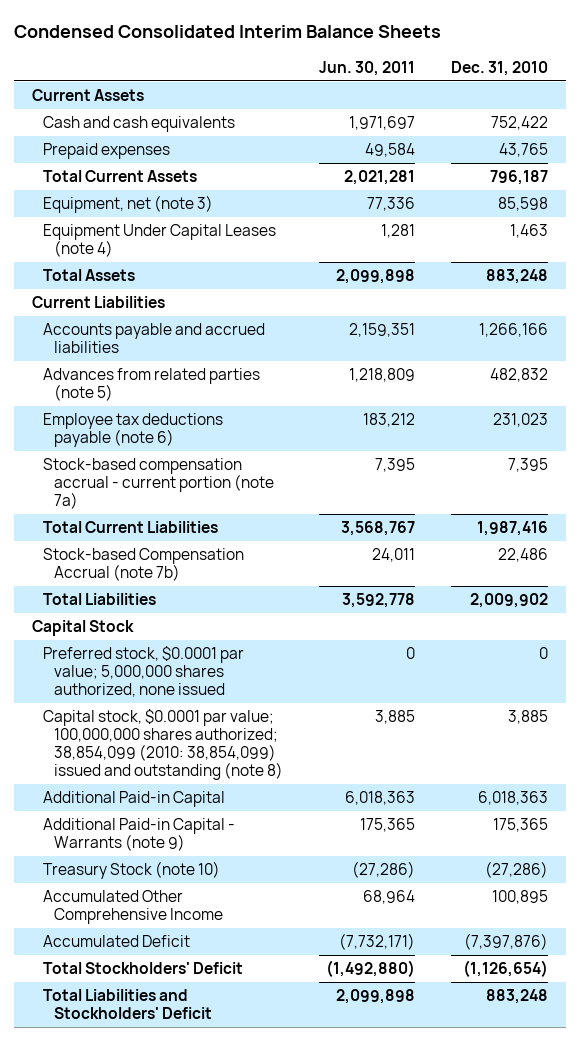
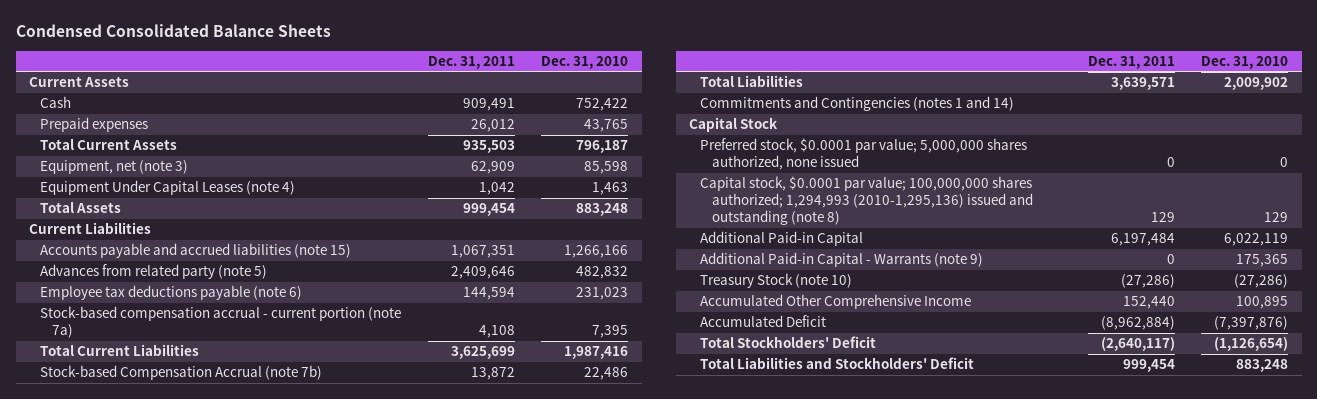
- Condensed Consolidated Interim Balance Sheets
+ Condensed Consolidated Balance Sheets
- | Jun. 30, 2011 | Dec. 31, 2010
+ | Dec. 31, 2011 | Dec. 31, 2010
- Cash and cash equivalents | 1,971,697 | 752,422
+ Cash | 909,491 | 752,422
- Accounts payable and accrued liabilities | 2,159,351 | 1,266,166
- Advances from related parties (note 5) | 1,218,809 | 482,832
+ Accounts payable and accrued liabilities (note 15) | 1,067,351 | 1,266,166
+ Advances from related party (note 5) | 2,409,646 | 482,832
+ Commitments and Contingencies (notes 1 and 14)
- Capital stock, $0.0001 par value; 100,000,000 shares authorized; 38,854,099 (2010: 38,854,099) issued and outstanding (note 8) | 3,885 | 3,885
- Additional Paid-in Capital | 6,018,363 | 6,018,363
+ Capital stock, $0.0001 par value; 100,000,000 shares authorized; 1,294,993 (2010-1,295,136) issued and outstanding (note 8) | 129 | 129
+ Additional Paid-in Capital | 6,197,484 | 6,022,119

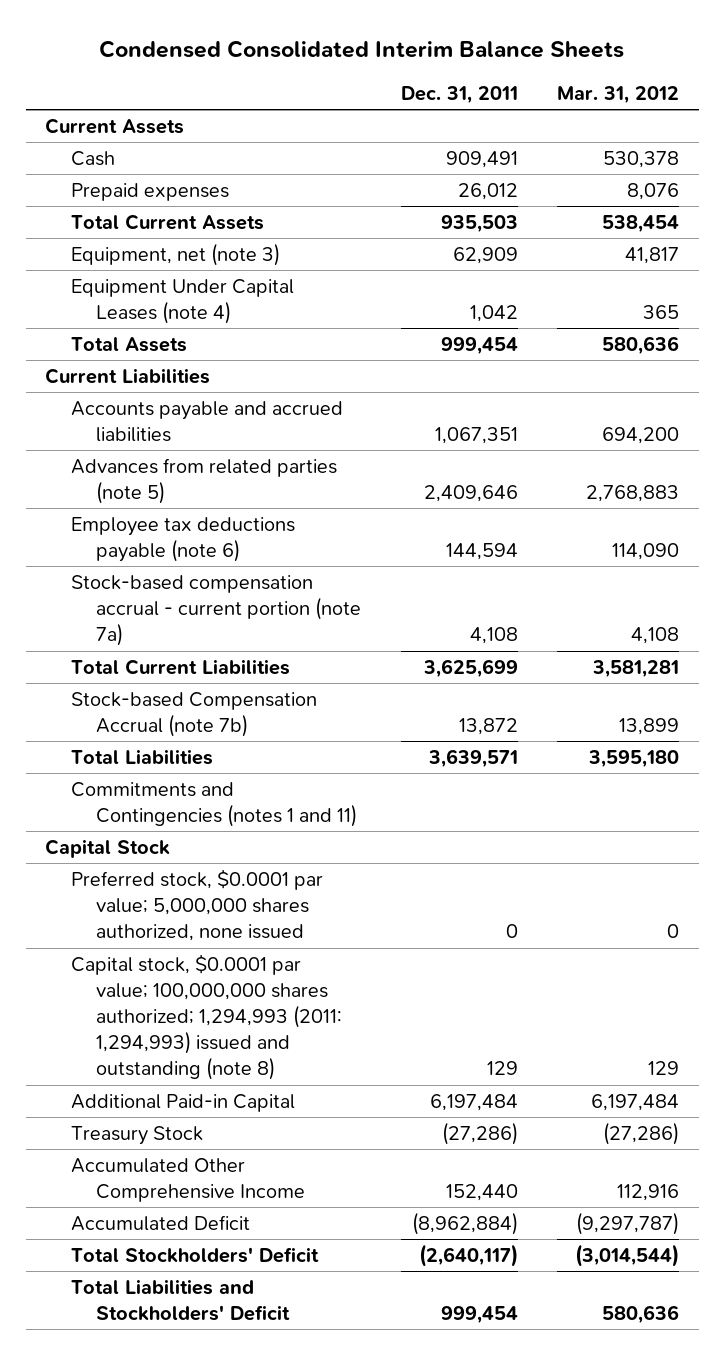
- Condensed Consolidated Balance Sheets
+ Condensed Consolidated Interim Balance Sheets
- | Dec. 31, 2011 | Dec. 31, 2010
+ | Dec. 31, 2011 | Mar. 31, 2012
- Accounts payable and accrued liabilities (note 15) | 1,067,351 | 1,266,166
- Advances from related party (note 5) | 2,409,646 | 482,832
+ Accounts payable and accrued liabilities | 1,067,351 | 694,200
+ Advances from related parties (note 5) | 2,409,646 | 2,768,883
- Commitments and Contingencies (notes 1 and 14)
+ Commitments and Contingencies (notes 1 and 11)
- Capital stock, $0.0001 par value; 100,000,000 shares authorized; 1,294,993 (2010-1,295,136) issued and outstanding (note 8) | 129 | 129
+ Capital stock, $0.0001 par value; 100,000,000 shares authorized; 1,294,993 (2011: 1,294,993) issued and outstanding (note 8) | 129 | 129
- Additional Paid-in Capital - Warrants (note 9) | 0 | 175,365
- Treasury Stock (note 10) | (27,286) | (27,286)
+ Treasury Stock | (27,286) | (27,286)

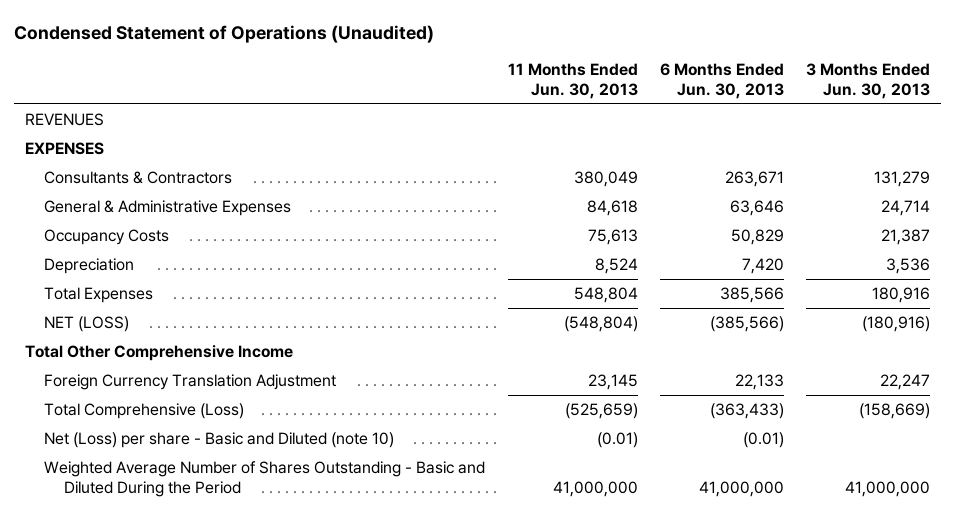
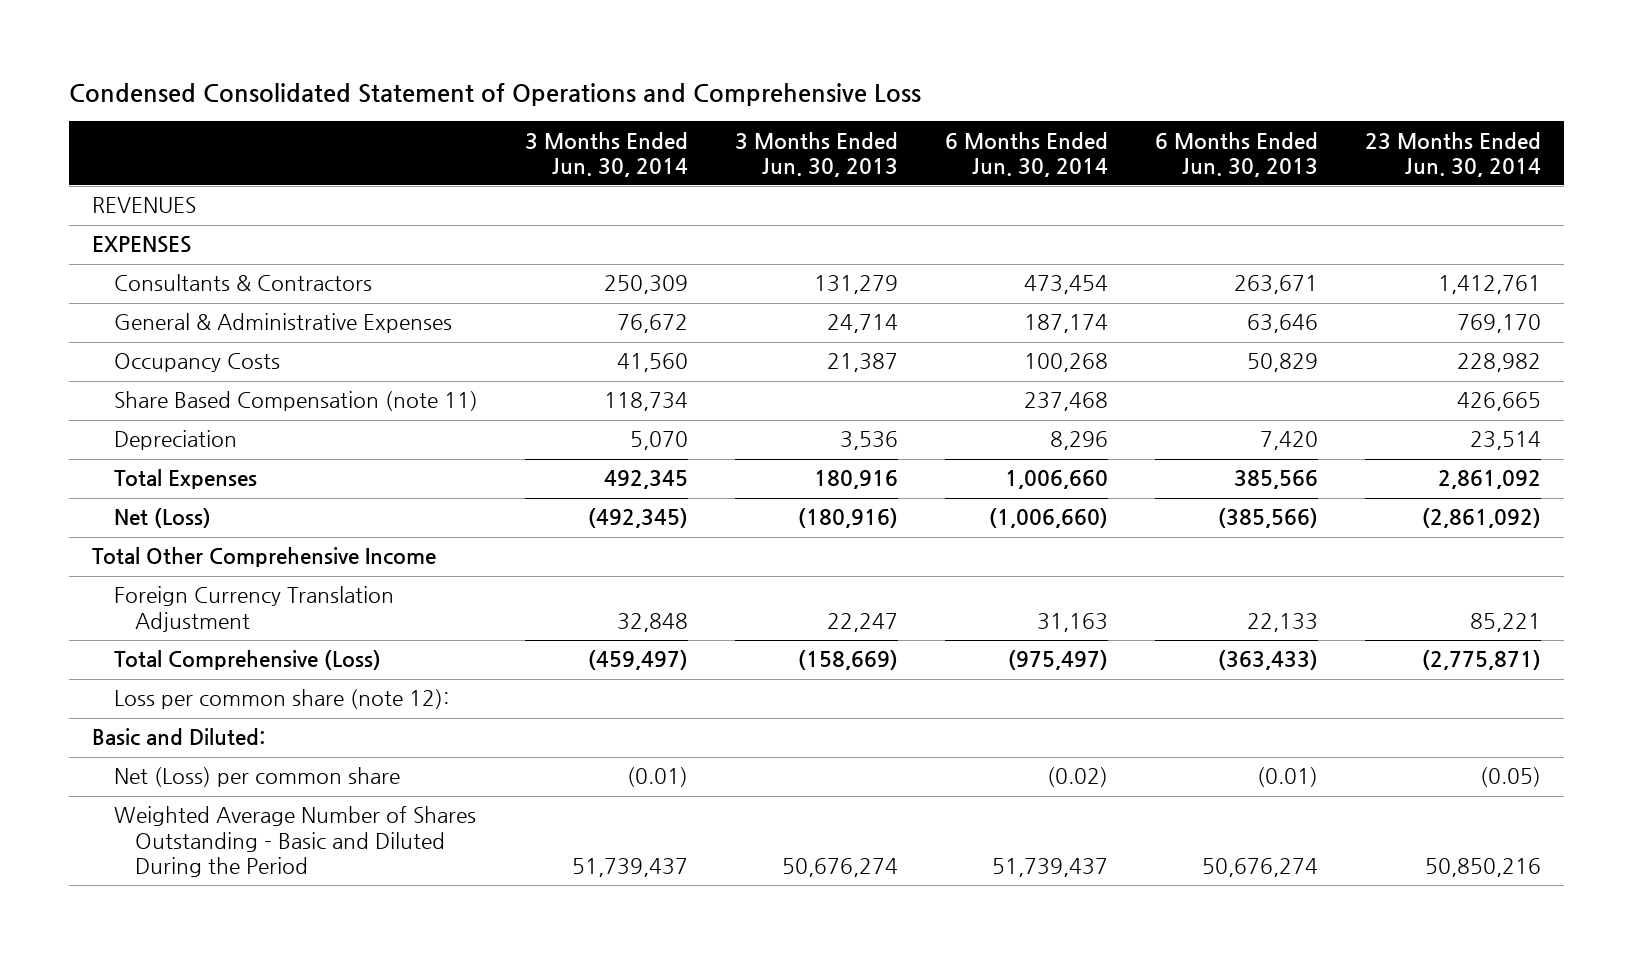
- Condensed Statement of Operations (Unaudited)
+ Condensed Consolidated Statement of Operations and Comprehensive Loss
- | 11 Months Ended Jun. 30, 2013 | 6 Months Ended Jun. 30, 2013 | 3 Months Ended Jun. 30, 2013
+ | 3 Months Ended Jun. 30, 2014 | 3 Months Ended Jun. 30, 2013 | 6 Months Ended Jun. 30, 2014 | 6 Months Ended Jun. 30, 2013 | 23 Months Ended Jun. 30, 2014
+ Share Based Compensation (note 11) | 118,734 | | 237,468 | | 426,665
- NET (LOSS) | (548,804) | (385,566) | (180,916)
+ Net (Loss) | (492,345) | (180,916) | (1,006,660) | (385,566) | (2,861,092)
- Net (Loss) per share - Basic and Diluted (note 10) | (0.01) | (0.01) |
- Weighted Average Number of Shares Outstanding - Basic and Diluted During the Period | 41,000,000 | 41,000,000 | 41,000,000
+ Loss per common share (note 12):
+ Basic and Diluted:
+ Net (Loss) per common share | (0.01) | | (0.02) | (0.01) | (0.05)
+ Weighted Average Number of Shares Outstanding - Basic and Diluted During the Period | 51,739,437 | 50,676,274 | 51,739,437 | 50,676,274 | 50,850,216

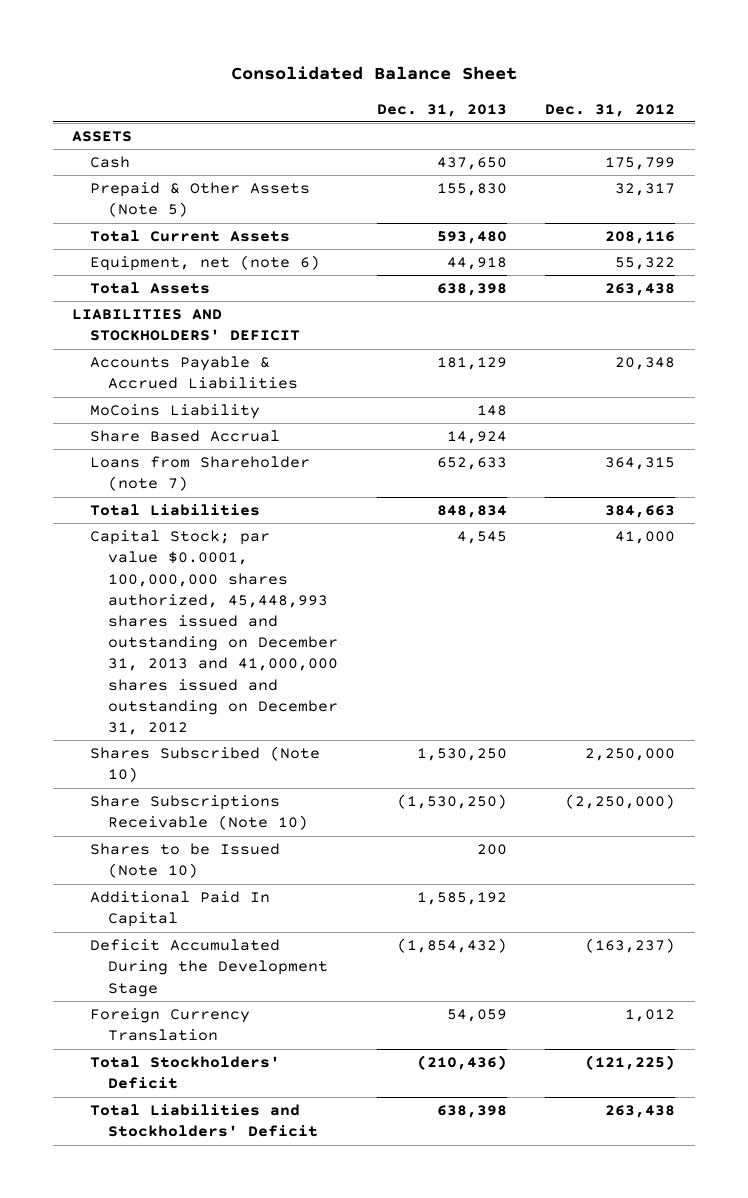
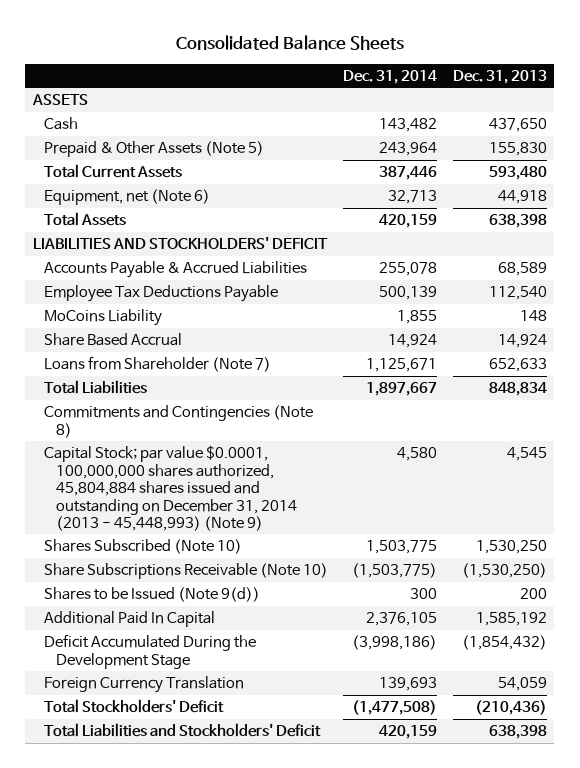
- Consolidated Balance Sheet
+ Consolidated Balance Sheets
- | Dec. 31, 2013 | Dec. 31, 2012
+ | Dec. 31, 2014 | Dec. 31, 2013
- Equipment, net (note 6) | 44,918 | 55,322
+ Equipment, net (Note 6) | 32,713 | 44,918
- Accounts Payable & Accrued Liabilities | 181,129 | 20,348
+ Accounts Payable & Accrued Liabilities | 255,078 | 68,589
+ Employee Tax Deductions Payable | 500,139 | 112,540
- Loans from Shareholder (note 7) | 652,633 | 364,315
+ Loans from Shareholder (Note 7) | 1,125,671 | 652,633
- Capital Stock; par value $0.0001, 100,000,000 shares authorized, 45,448,993 shares issued and outstanding on December 31, 2013 and 41,000,000 shares issued and outstanding on December 31, 2012 | 4,545 | 41,000
+ Commitments and Contingencies (Note 8)
+ Capital Stock; par value $0.0001, 100,000,000 shares authorized, 45,804,884 shares issued and outstanding on December 31, 2014 (2013 - 45,448,993) (Note 9) | 4,580 | 4,545
- Shares to be Issued (Note 10) | 200 |
+ Shares to be Issued (Note 9(d)) | 300 | 200

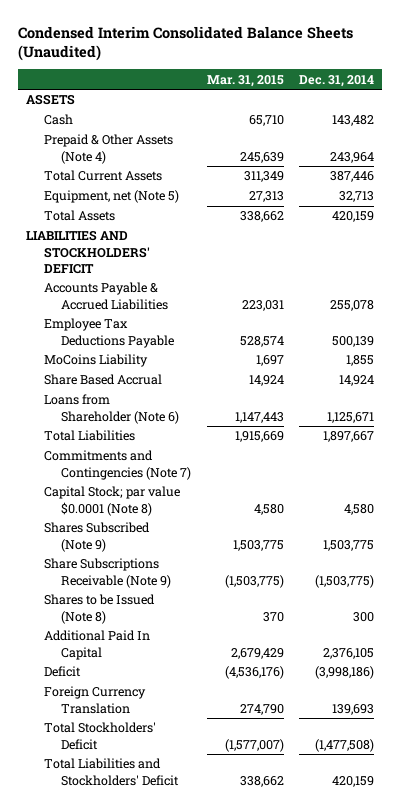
- Consolidated Balance Sheets
+ Condensed Interim Consolidated Balance Sheets (Unaudited)
- | Dec. 31, 2014 | Dec. 31, 2013
+ | Mar. 31, 2015 | Dec. 31, 2014
- Prepaid & Other Assets (Note 5) | 243,964 | 155,830
+ Prepaid & Other Assets (Note 4) | 245,639 | 243,964
- Equipment, net (Note 6) | 32,713 | 44,918
+ Equipment, net (Note 5) | 27,313 | 32,713
- Loans from Shareholder (Note 7) | 1,125,671 | 652,633
+ Loans from Shareholder (Note 6) | 1,147,443 | 1,125,671
- Commitments and Contingencies (Note 8)
- Capital Stock; par value $0.0001, 100,000,000 shares authorized, 45,804,884 shares issued and outstanding on December 31, 2014 (2013 - 45,448,993) (Note 9) | 4,580 | 4,545
- Shares Subscribed (Note 10) | 1,503,775 | 1,530,250
- Share Subscriptions Receivable (Note 10) | (1,503,775) | (1,530,250)
- Shares to be Issued (Note 9(d)) | 300 | 200
+ Commitments and Contingencies (Note 7)
+ Capital Stock; par value $0.0001 (Note 8) | 4,580 | 4,580
+ Shares Subscribed (Note 9) | 1,503,775 | 1,503,775
+ Share Subscriptions Receivable (Note 9) | (1,503,775) | (1,503,775)
+ Shares to be Issued (Note 8) | 370 | 300
- Deficit Accumulated During the Development Stage | (3,998,186) | (1,854,432)
+ Deficit | (4,536,176) | (3,998,186)

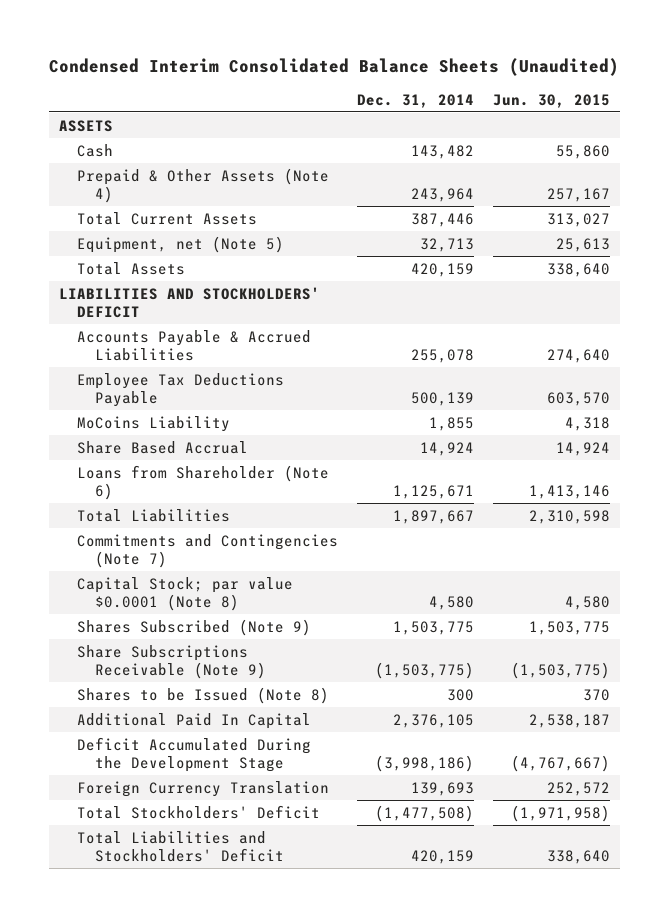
- | Mar. 31, 2015 | Dec. 31, 2014
+ | Dec. 31, 2014 | Jun. 30, 2015
- Deficit | (4,536,176) | (3,998,186)
+ Deficit Accumulated During the Development Stage | (3,998,186) | (4,767,667)

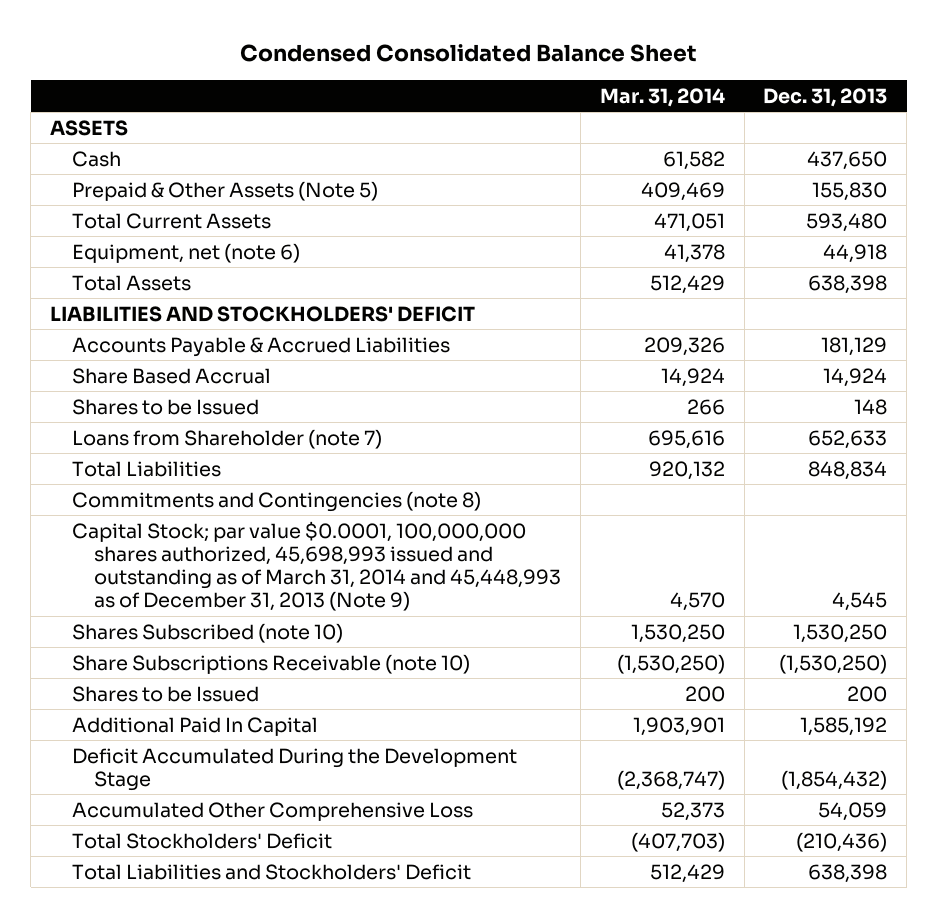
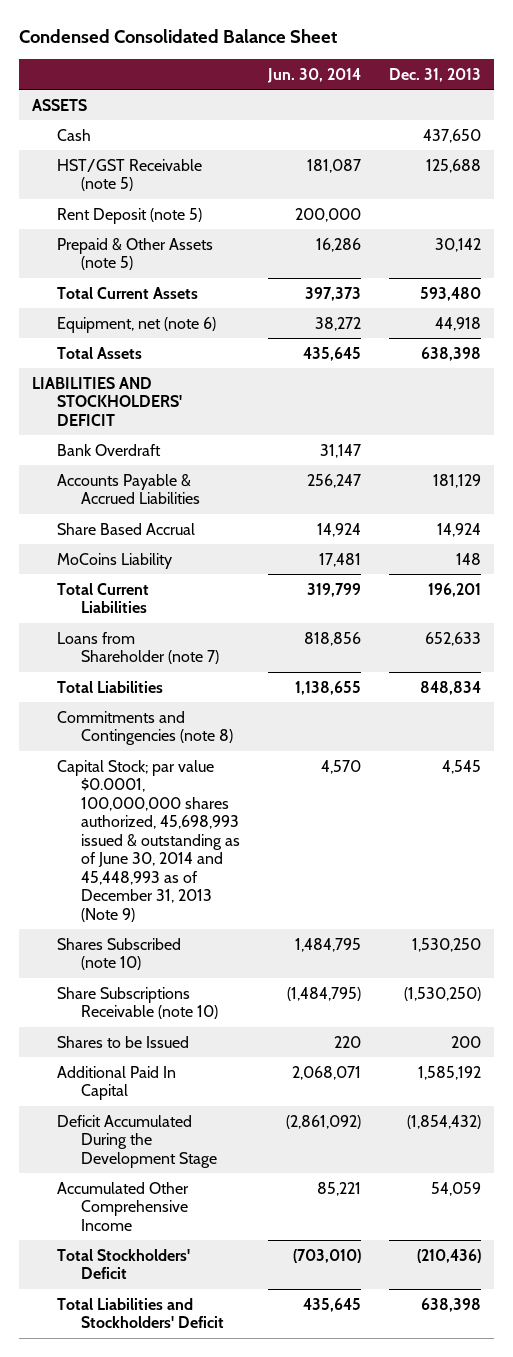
- | Mar. 31, 2014 | Dec. 31, 2013
+ | Jun. 30, 2014 | Dec. 31, 2013
- Prepaid & Other Assets (Note 5) | 409,469 | 155,830
+ HST/GST Receivable (note 5) | 181,087 | 125,688
+ Rent Deposit (note 5) | 200,000 |
+ Prepaid & Other Assets (note 5) | 16,286 | 30,142
+ Bank Overdraft | 31,147 |
- Shares to be Issued | 266 | 148
+ MoCoins Liability | 17,481 | 148
+ Total Current Liabilities | 319,799 | 196,201
- Capital Stock; par value $0.0001, 100,000,000 shares authorized, 45,698,993 issued and outstanding as of March 31, 2014 and 45,448,993 as of December 31, 2013 (Note 9) | 4,570 | 4,545
+ Capital Stock; par value $0.0001, 100,000,000 shares authorized, 45,698,993 issued & outstanding as of June 30, 2014 and 45,448,993 as of December 31, 2013 (Note 9) | 4,570 | 4,545
- Accumulated Other Comprehensive Loss | 52,373 | 54,059
+ Accumulated Other Comprehensive Income | 85,221 | 54,059

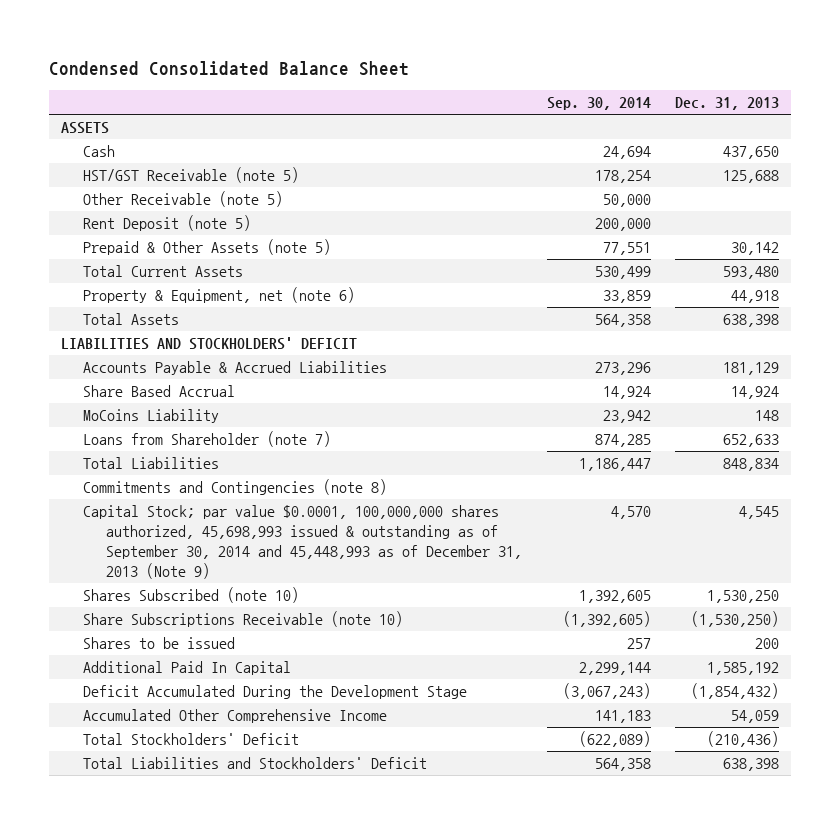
- | Jun. 30, 2014 | Dec. 31, 2013
+ | Sep. 30, 2014 | Dec. 31, 2013
+ Other Receivable (note 5) | 50,000 |
- Equipment, net (note 6) | 38,272 | 44,918
+ Property & Equipment, net (note 6) | 33,859 | 44,918
- Bank Overdraft | 31,147 |
- Total Current Liabilities | 319,799 | 196,201
- Capital Stock; par value $0.0001, 100,000,000 shares authorized, 45,698,993 issued & outstanding as of June 30, 2014 and 45,448,993 as of December 31, 2013 (Note 9) | 4,570 | 4,545
+ Capital Stock; par value $0.0001, 100,000,000 shares authorized, 45,698,993 issued & outstanding as of September 30, 2014 and 45,448,993 as of December 31, 2013 (Note 9) | 4,570 | 4,545
- Shares to be Issued | 220 | 200
+ Shares to be issued | 257 | 200

